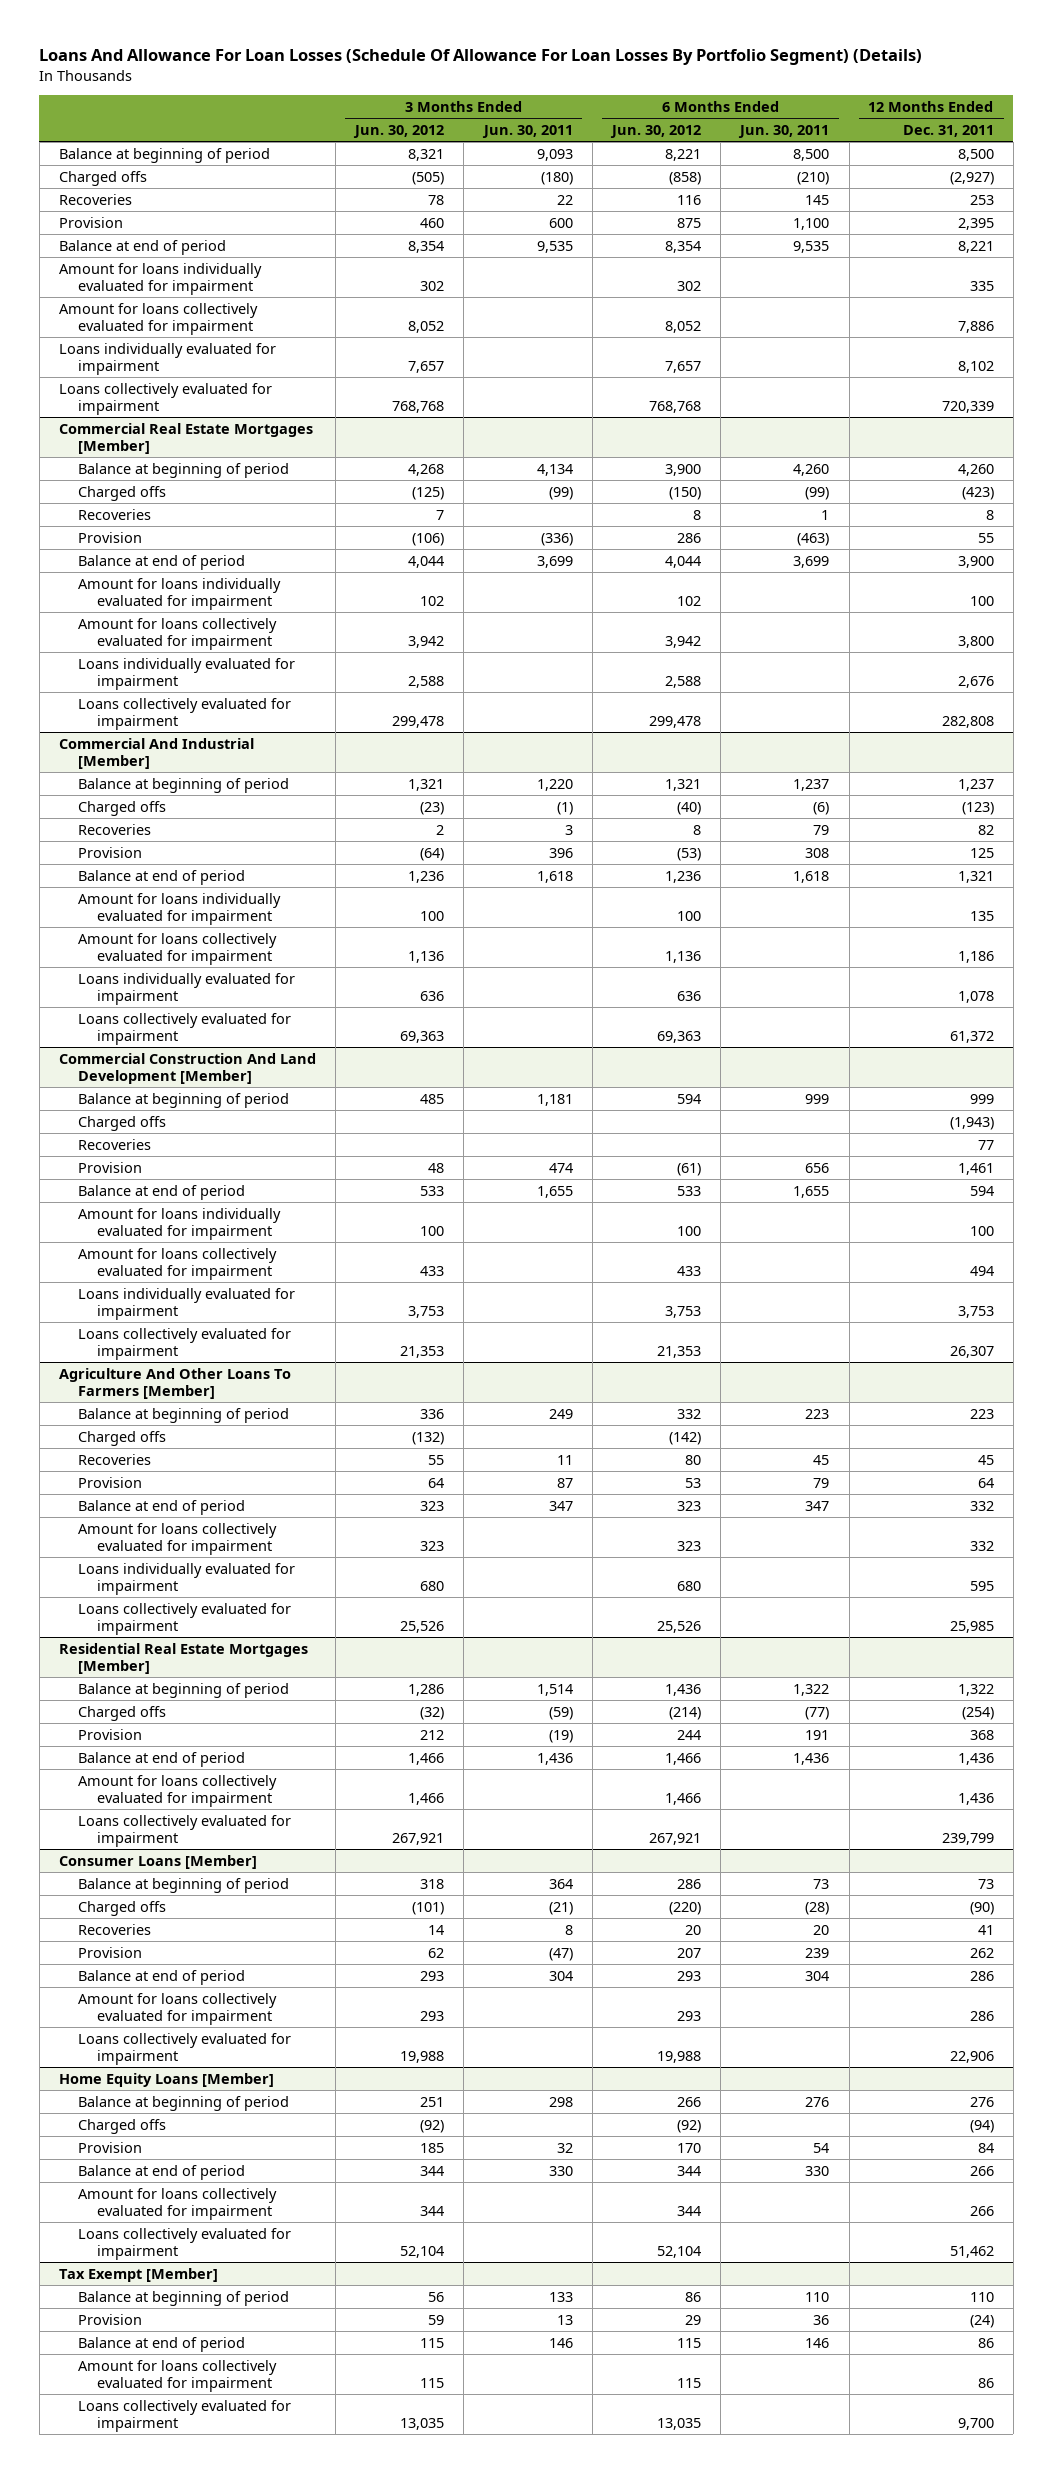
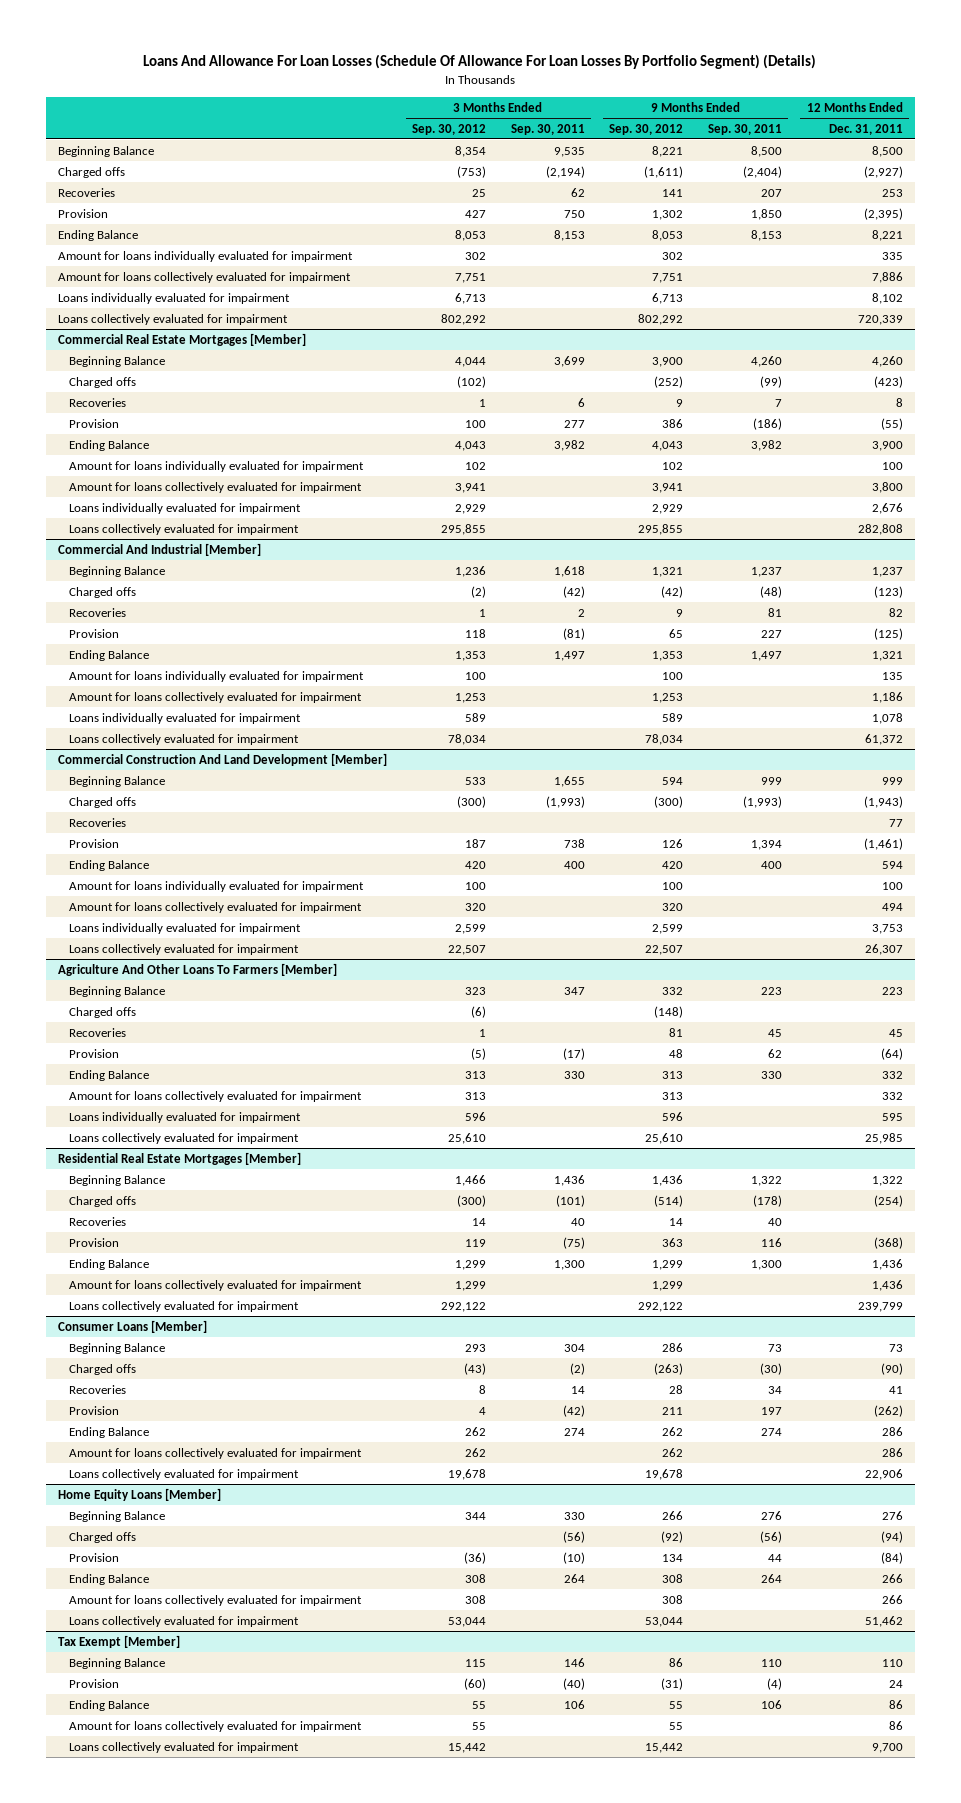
- | 3 Months Ended Jun. 30, 2012 | 3 Months Ended Jun. 30, 2011 | 6 Months Ended Jun. 30, 2012 | 6 Months Ended Jun. 30, 2011 | 12 Months Ended Dec. 31, 2011
+ | 3 Months Ended Sep. 30, 2012 | 3 Months Ended Sep. 30, 2011 | 9 Months Ended Sep. 30, 2012 | 9 Months Ended Sep. 30, 2011 | 12 Months Ended Dec. 31, 2011
- Balance at beginning of period | 8,321 | 9,093 | 8,221 | 8,500 | 8,500
+ Beginning Balance | 8,354 | 9,535 | 8,221 | 8,500 | 8,500
- Provision | 460 | 600 | 875 | 1,100 | 2,395
- Balance at end of period | 8,354 | 9,535 | 8,354 | 9,535 | 8,221
+ Provision | 427 | 750 | 1,302 | 1,850 | (2,395)
+ Ending Balance | 8,053 | 8,153 | 8,053 | 8,153 | 8,221
@ Commercial Real Estate Mortgages [Member]
- Balance at beginning of period | 4,268 | 4,134 | 3,900 | 4,260 | 4,260
+ Beginning Balance | 4,044 | 3,699 | 3,900 | 4,260 | 4,260
- Provision | (106) | (336) | 286 | (463) | 55
- Balance at end of period | 4,044 | 3,699 | 4,044 | 3,699 | 3,900
+ Provision | 100 | 277 | 386 | (186) | (55)
+ Ending Balance | 4,043 | 3,982 | 4,043 | 3,982 | 3,900
@ Commercial And Industrial [Member]
- Balance at beginning of period | 1,321 | 1,220 | 1,321 | 1,237 | 1,237
+ Beginning Balance | 1,236 | 1,618 | 1,321 | 1,237 | 1,237
- Provision | (64) | 396 | (53) | 308 | 125
- Balance at end of period | 1,236 | 1,618 | 1,236 | 1,618 | 1,321
+ Provision | 118 | (81) | 65 | 227 | (125)
+ Ending Balance | 1,353 | 1,497 | 1,353 | 1,497 | 1,321
@ Commercial Construction And Land Development [Member]
- Balance at beginning of period | 485 | 1,181 | 594 | 999 | 999
+ Beginning Balance | 533 | 1,655 | 594 | 999 | 999
- Provision | 48 | 474 | (61) | 656 | 1,461
- Balance at end of period | 533 | 1,655 | 533 | 1,655 | 594
+ Provision | 187 | 738 | 126 | 1,394 | (1,461)
+ Ending Balance | 420 | 400 | 420 | 400 | 594
@ Agriculture And Other Loans To Farmers [Member]
- Balance at beginning of period | 336 | 249 | 332 | 223 | 223
+ Beginning Balance | 323 | 347 | 332 | 223 | 223
- Provision | 64 | 87 | 53 | 79 | 64
- Balance at end of period | 323 | 347 | 323 | 347 | 332
+ Provision | (5) | (17) | 48 | 62 | (64)
+ Ending Balance | 313 | 330 | 313 | 330 | 332
@ Residential Real Estate Mortgages [Member]
- Balance at beginning of period | 1,286 | 1,514 | 1,436 | 1,322 | 1,322
+ Beginning Balance | 1,466 | 1,436 | 1,436 | 1,322 | 1,322
- Provision | 212 | (19) | 244 | 191 | 368
- Balance at end of period | 1,466 | 1,436 | 1,466 | 1,436 | 1,436
+ Recoveries | 14 | 40 | 14 | 40 |
+ Provision | 119 | (75) | 363 | 116 | (368)
+ Ending Balance | 1,299 | 1,300 | 1,299 | 1,300 | 1,436
@ Consumer Loans [Member]
- Balance at beginning of period | 318 | 364 | 286 | 73 | 73
+ Beginning Balance | 293 | 304 | 286 | 73 | 73
- Provision | 62 | (47) | 207 | 239 | 262
- Balance at end of period | 293 | 304 | 293 | 304 | 286
+ Provision | 4 | (42) | 211 | 197 | (262)
+ Ending Balance | 262 | 274 | 262 | 274 | 286
@ Home Equity Loans [Member]
- Balance at beginning of period | 251 | 298 | 266 | 276 | 276
+ Beginning Balance | 344 | 330 | 266 | 276 | 276
- Provision | 185 | 32 | 170 | 54 | 84
- Balance at end of period | 344 | 330 | 344 | 330 | 266
+ Provision | (36) | (10) | 134 | 44 | (84)
+ Ending Balance | 308 | 264 | 308 | 264 | 266
@ Tax Exempt [Member]
- Balance at beginning of period | 56 | 133 | 86 | 110 | 110
- Provision | 59 | 13 | 29 | 36 | (24)
- Balance at end of period | 115 | 146 | 115 | 146 | 86
+ Beginning Balance | 115 | 146 | 86 | 110 | 110
+ Provision | (60) | (40) | (31) | (4) | 24
+ Ending Balance | 55 | 106 | 55 | 106 | 86

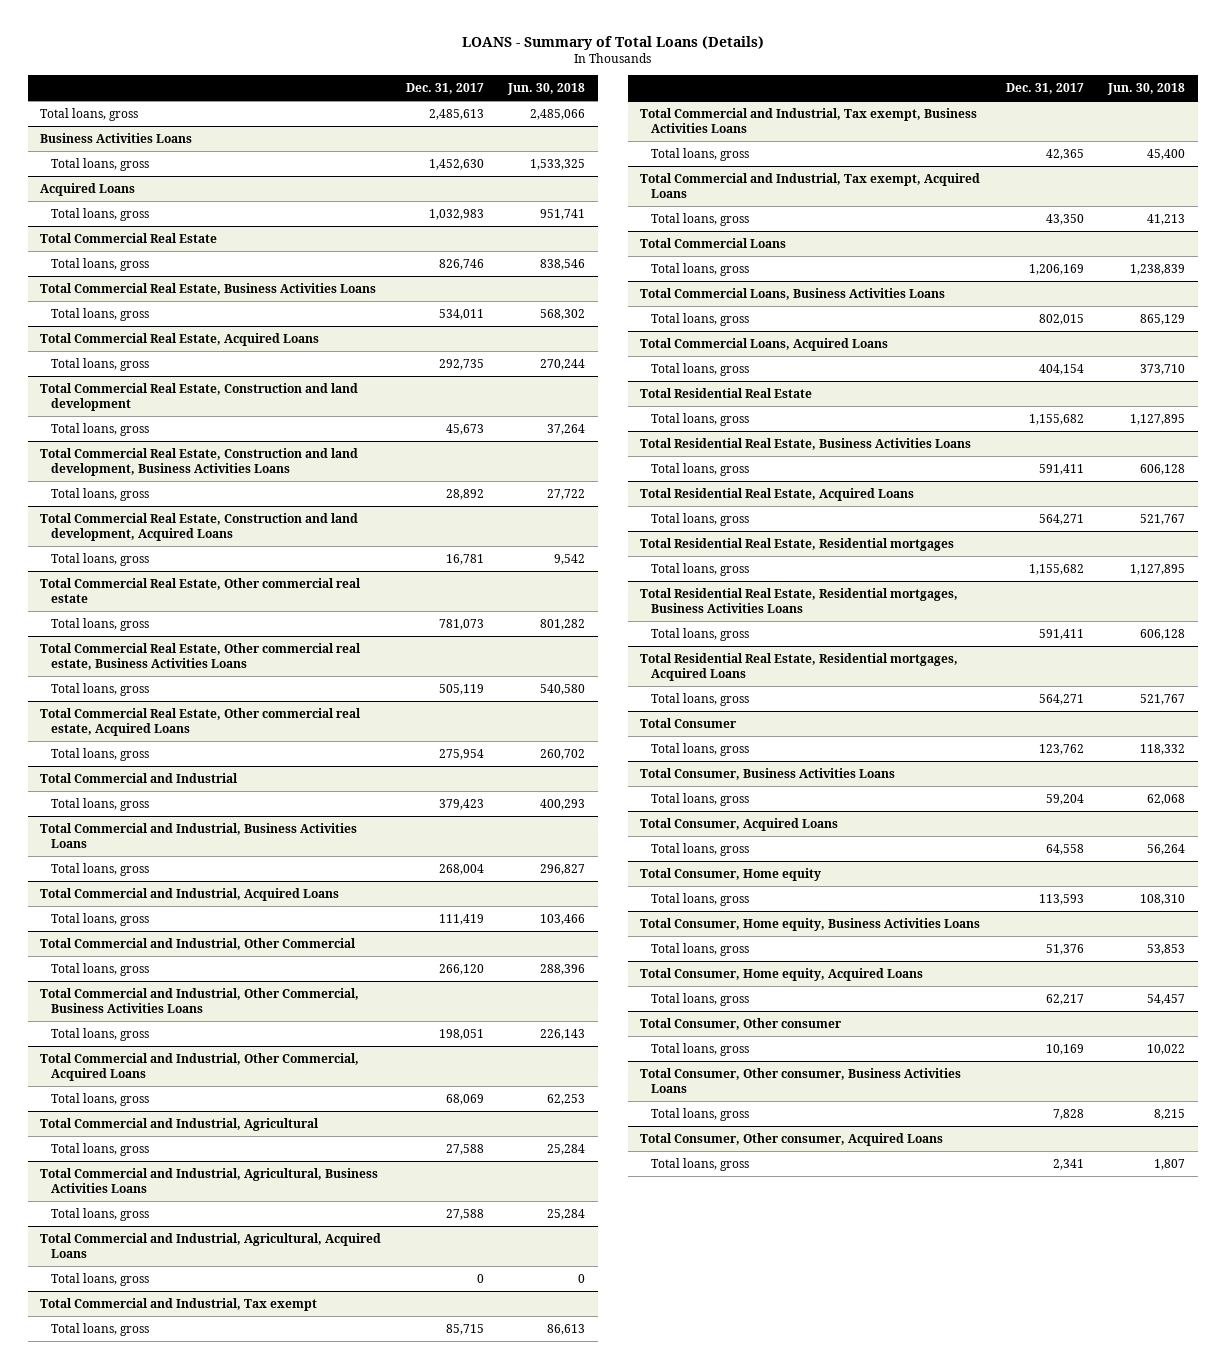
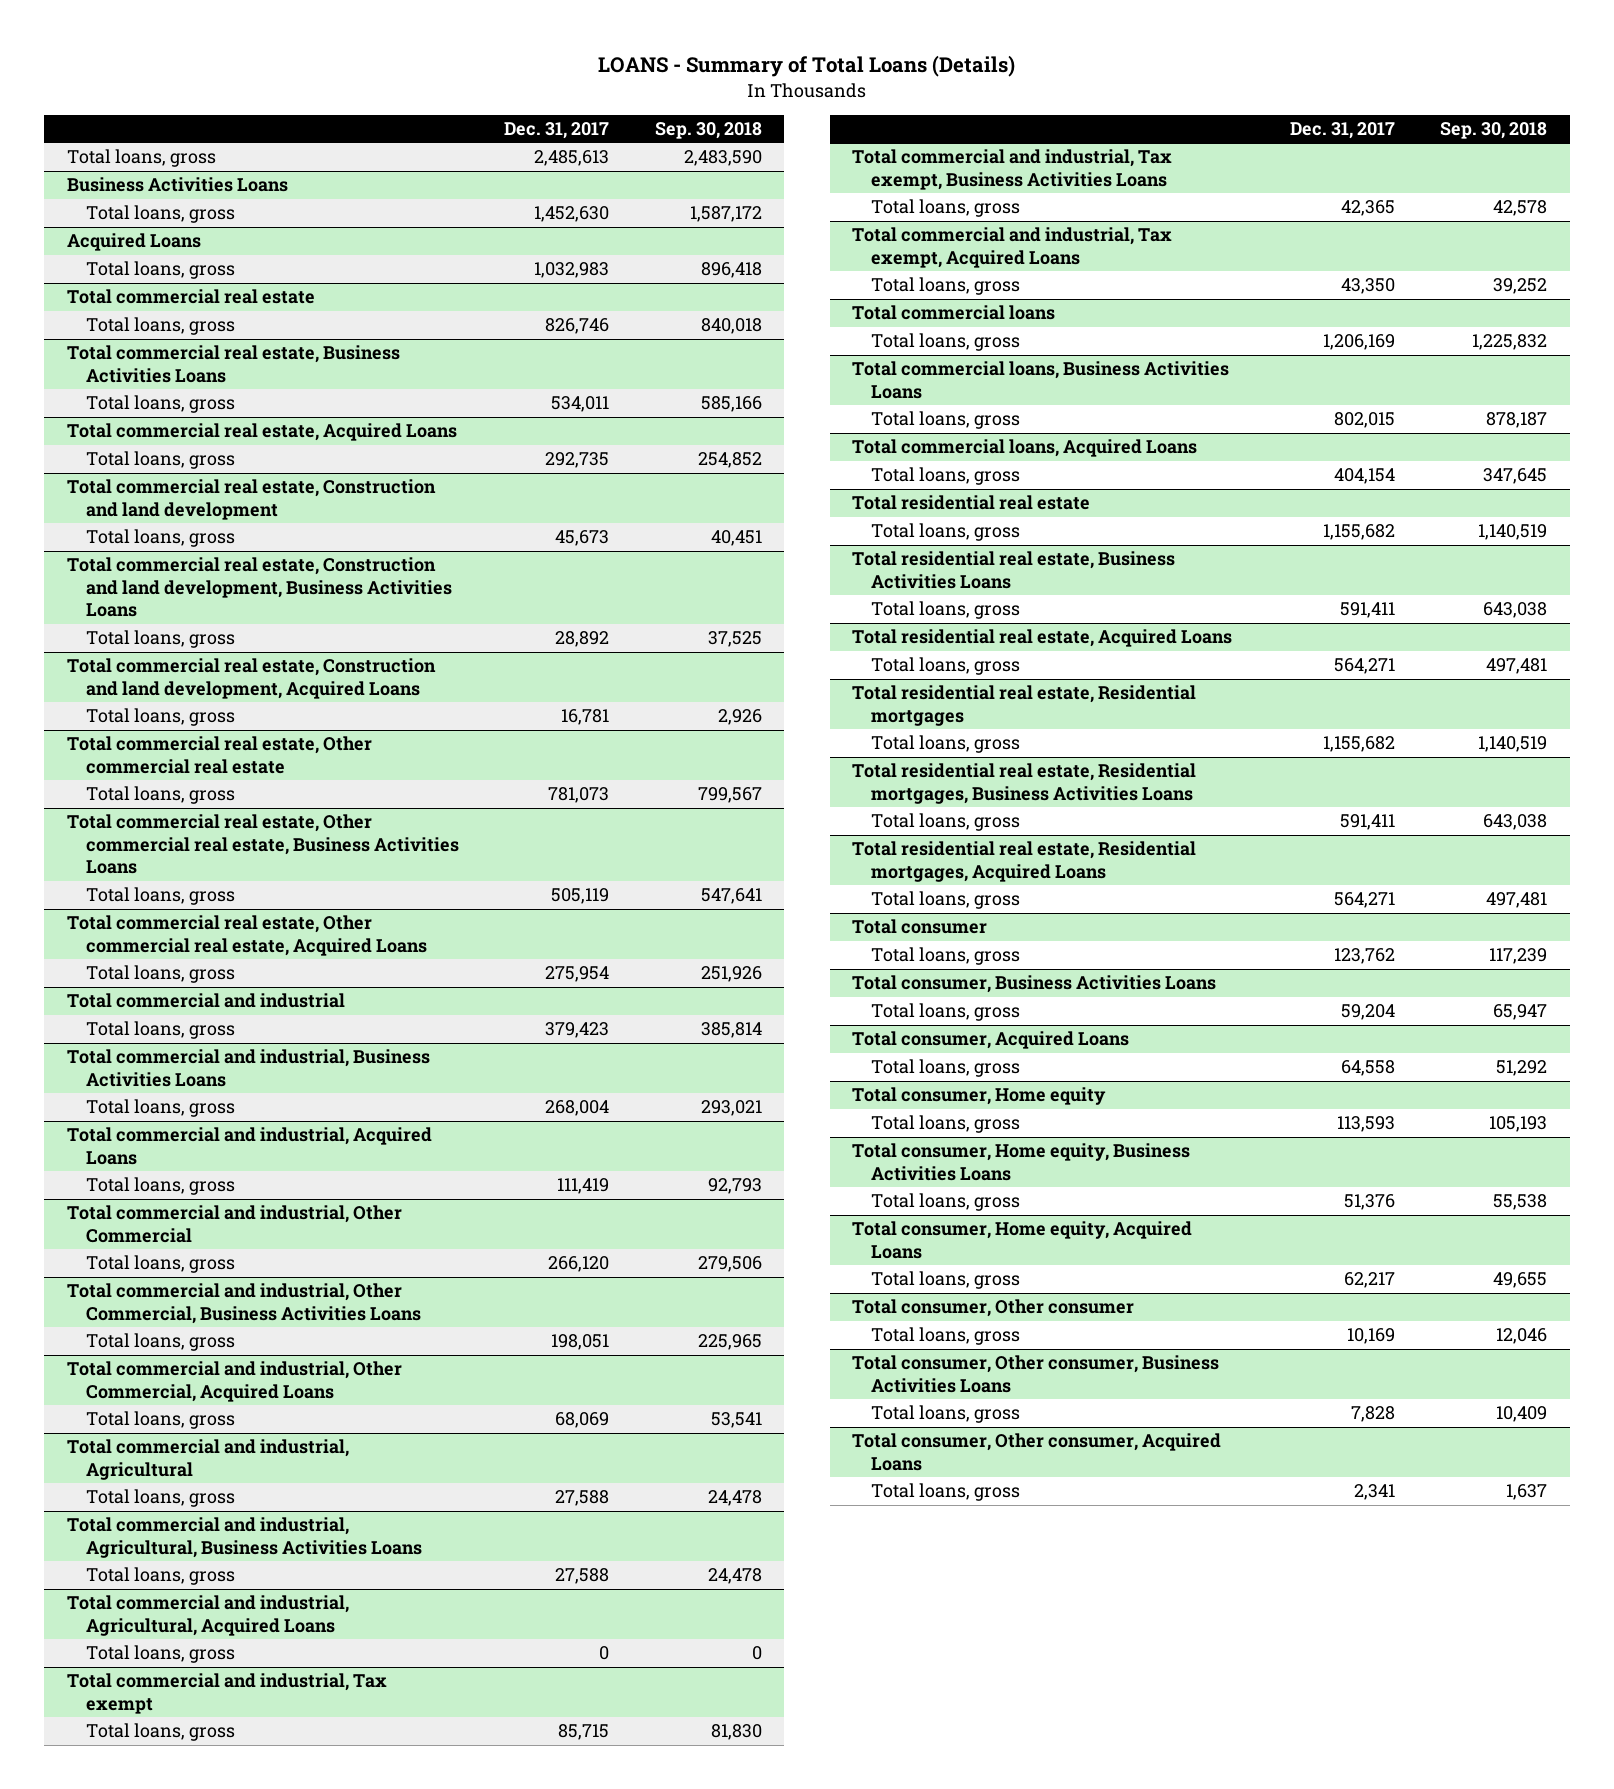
- | Dec. 31, 2017 | Jun. 30, 2018
+ | Dec. 31, 2017 | Sep. 30, 2018
- Total Commercial Real Estate
+ Total commercial real estate
- Total Commercial Real Estate, Business Activities Loans
+ Total commercial real estate, Business Activities Loans
- Total Commercial Real Estate, Acquired Loans
+ Total commercial real estate, Acquired Loans
- Total Commercial Real Estate, Construction and land development
+ Total commercial real estate, Construction and land development
- Total Commercial Real Estate, Construction and land development, Business Activities Loans
+ Total commercial real estate, Construction and land development, Business Activities Loans
- Total Commercial Real Estate, Construction and land development, Acquired Loans
+ Total commercial real estate, Construction and land development, Acquired Loans
- Total Commercial Real Estate, Other commercial real estate
+ Total commercial real estate, Other commercial real estate
- Total Commercial Real Estate, Other commercial real estate, Business Activities Loans
+ Total commercial real estate, Other commercial real estate, Business Activities Loans
- Total Commercial Real Estate, Other commercial real estate, Acquired Loans
+ Total commercial real estate, Other commercial real estate, Acquired Loans
- Total Commercial and Industrial
+ Total commercial and industrial
- Total Commercial and Industrial, Business Activities Loans
+ Total commercial and industrial, Business Activities Loans
- Total Commercial and Industrial, Acquired Loans
+ Total commercial and industrial, Acquired Loans
- Total Commercial and Industrial, Other Commercial
+ Total commercial and industrial, Other Commercial
- Total Commercial and Industrial, Other Commercial, Business Activities Loans
+ Total commercial and industrial, Other Commercial, Business Activities Loans
- Total Commercial and Industrial, Other Commercial, Acquired Loans
+ Total commercial and industrial, Other Commercial, Acquired Loans
- Total Commercial and Industrial, Agricultural
+ Total commercial and industrial, Agricultural
- Total Commercial and Industrial, Agricultural, Business Activities Loans
+ Total commercial and industrial, Agricultural, Business Activities Loans
- Total Commercial and Industrial, Agricultural, Acquired Loans
+ Total commercial and industrial, Agricultural, Acquired Loans
- Total Commercial and Industrial, Tax exempt
+ Total commercial and industrial, Tax exempt
- Total Commercial and Industrial, Tax exempt, Business Activities Loans
+ Total commercial and industrial, Tax exempt, Business Activities Loans
- Total Commercial and Industrial, Tax exempt, Acquired Loans
+ Total commercial and industrial, Tax exempt, Acquired Loans
- Total Commercial Loans
+ Total commercial loans
- Total Commercial Loans, Business Activities Loans
+ Total commercial loans, Business Activities Loans
- Total Commercial Loans, Acquired Loans
+ Total commercial loans, Acquired Loans
- Total Residential Real Estate
+ Total residential real estate
- Total Residential Real Estate, Business Activities Loans
+ Total residential real estate, Business Activities Loans
- Total Residential Real Estate, Acquired Loans
+ Total residential real estate, Acquired Loans
- Total Residential Real Estate, Residential mortgages
+ Total residential real estate, Residential mortgages
- Total Residential Real Estate, Residential mortgages, Business Activities Loans
+ Total residential real estate, Residential mortgages, Business Activities Loans
- Total Residential Real Estate, Residential mortgages, Acquired Loans
+ Total residential real estate, Residential mortgages, Acquired Loans
- Total Consumer
+ Total consumer
- Total Consumer, Business Activities Loans
+ Total consumer, Business Activities Loans
- Total Consumer, Acquired Loans
+ Total consumer, Acquired Loans
- Total Consumer, Home equity
+ Total consumer, Home equity
- Total Consumer, Home equity, Business Activities Loans
+ Total consumer, Home equity, Business Activities Loans
- Total Consumer, Home equity, Acquired Loans
+ Total consumer, Home equity, Acquired Loans
- Total Consumer, Other consumer
+ Total consumer, Other consumer
- Total Consumer, Other consumer, Business Activities Loans
+ Total consumer, Other consumer, Business Activities Loans
- Total Consumer, Other consumer, Acquired Loans
+ Total consumer, Other consumer, Acquired Loans

